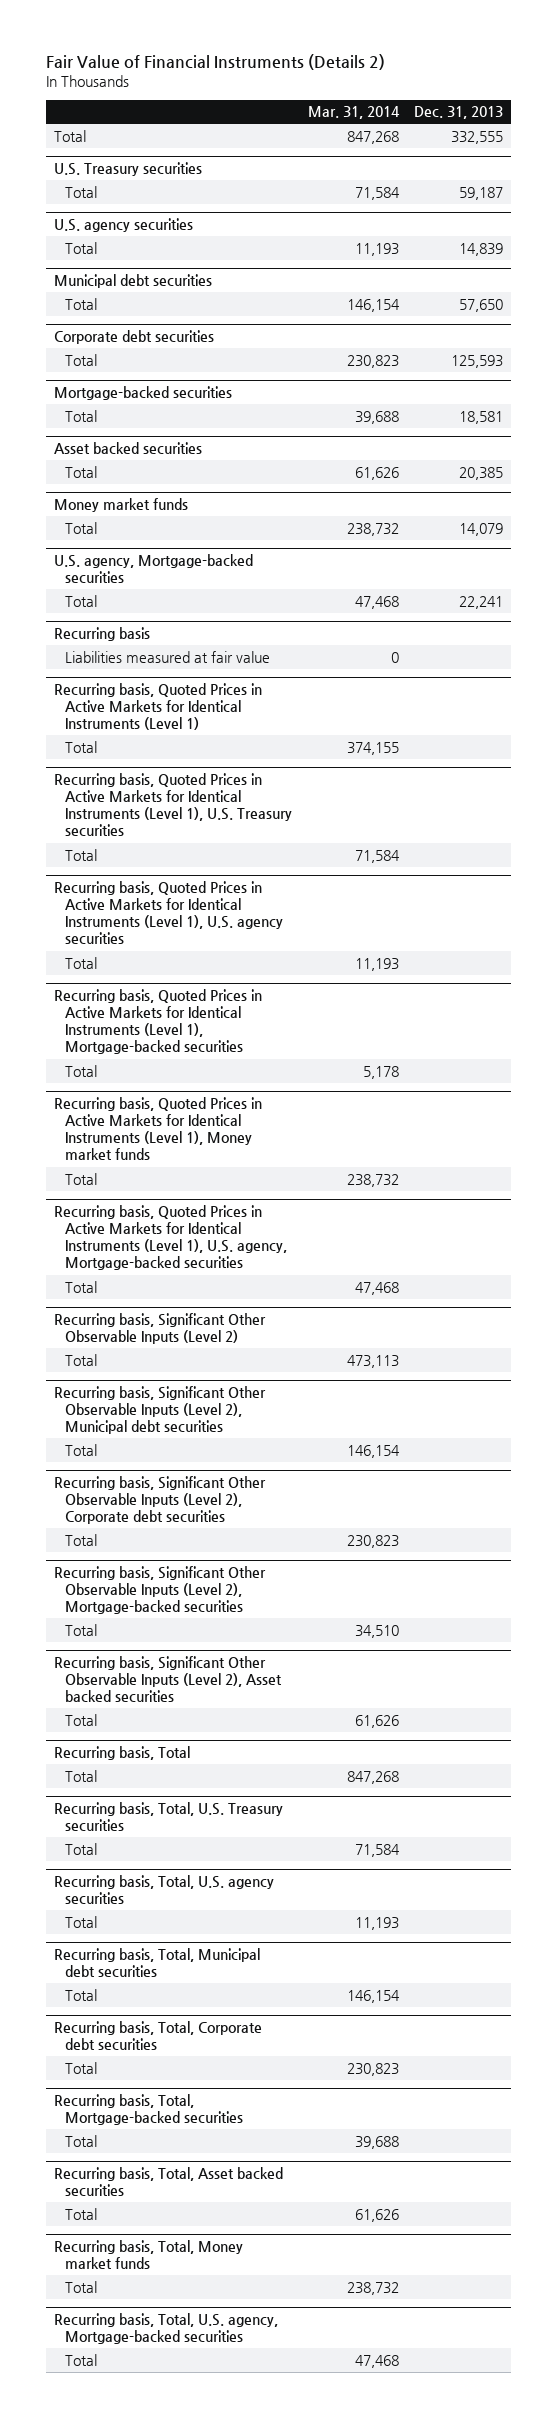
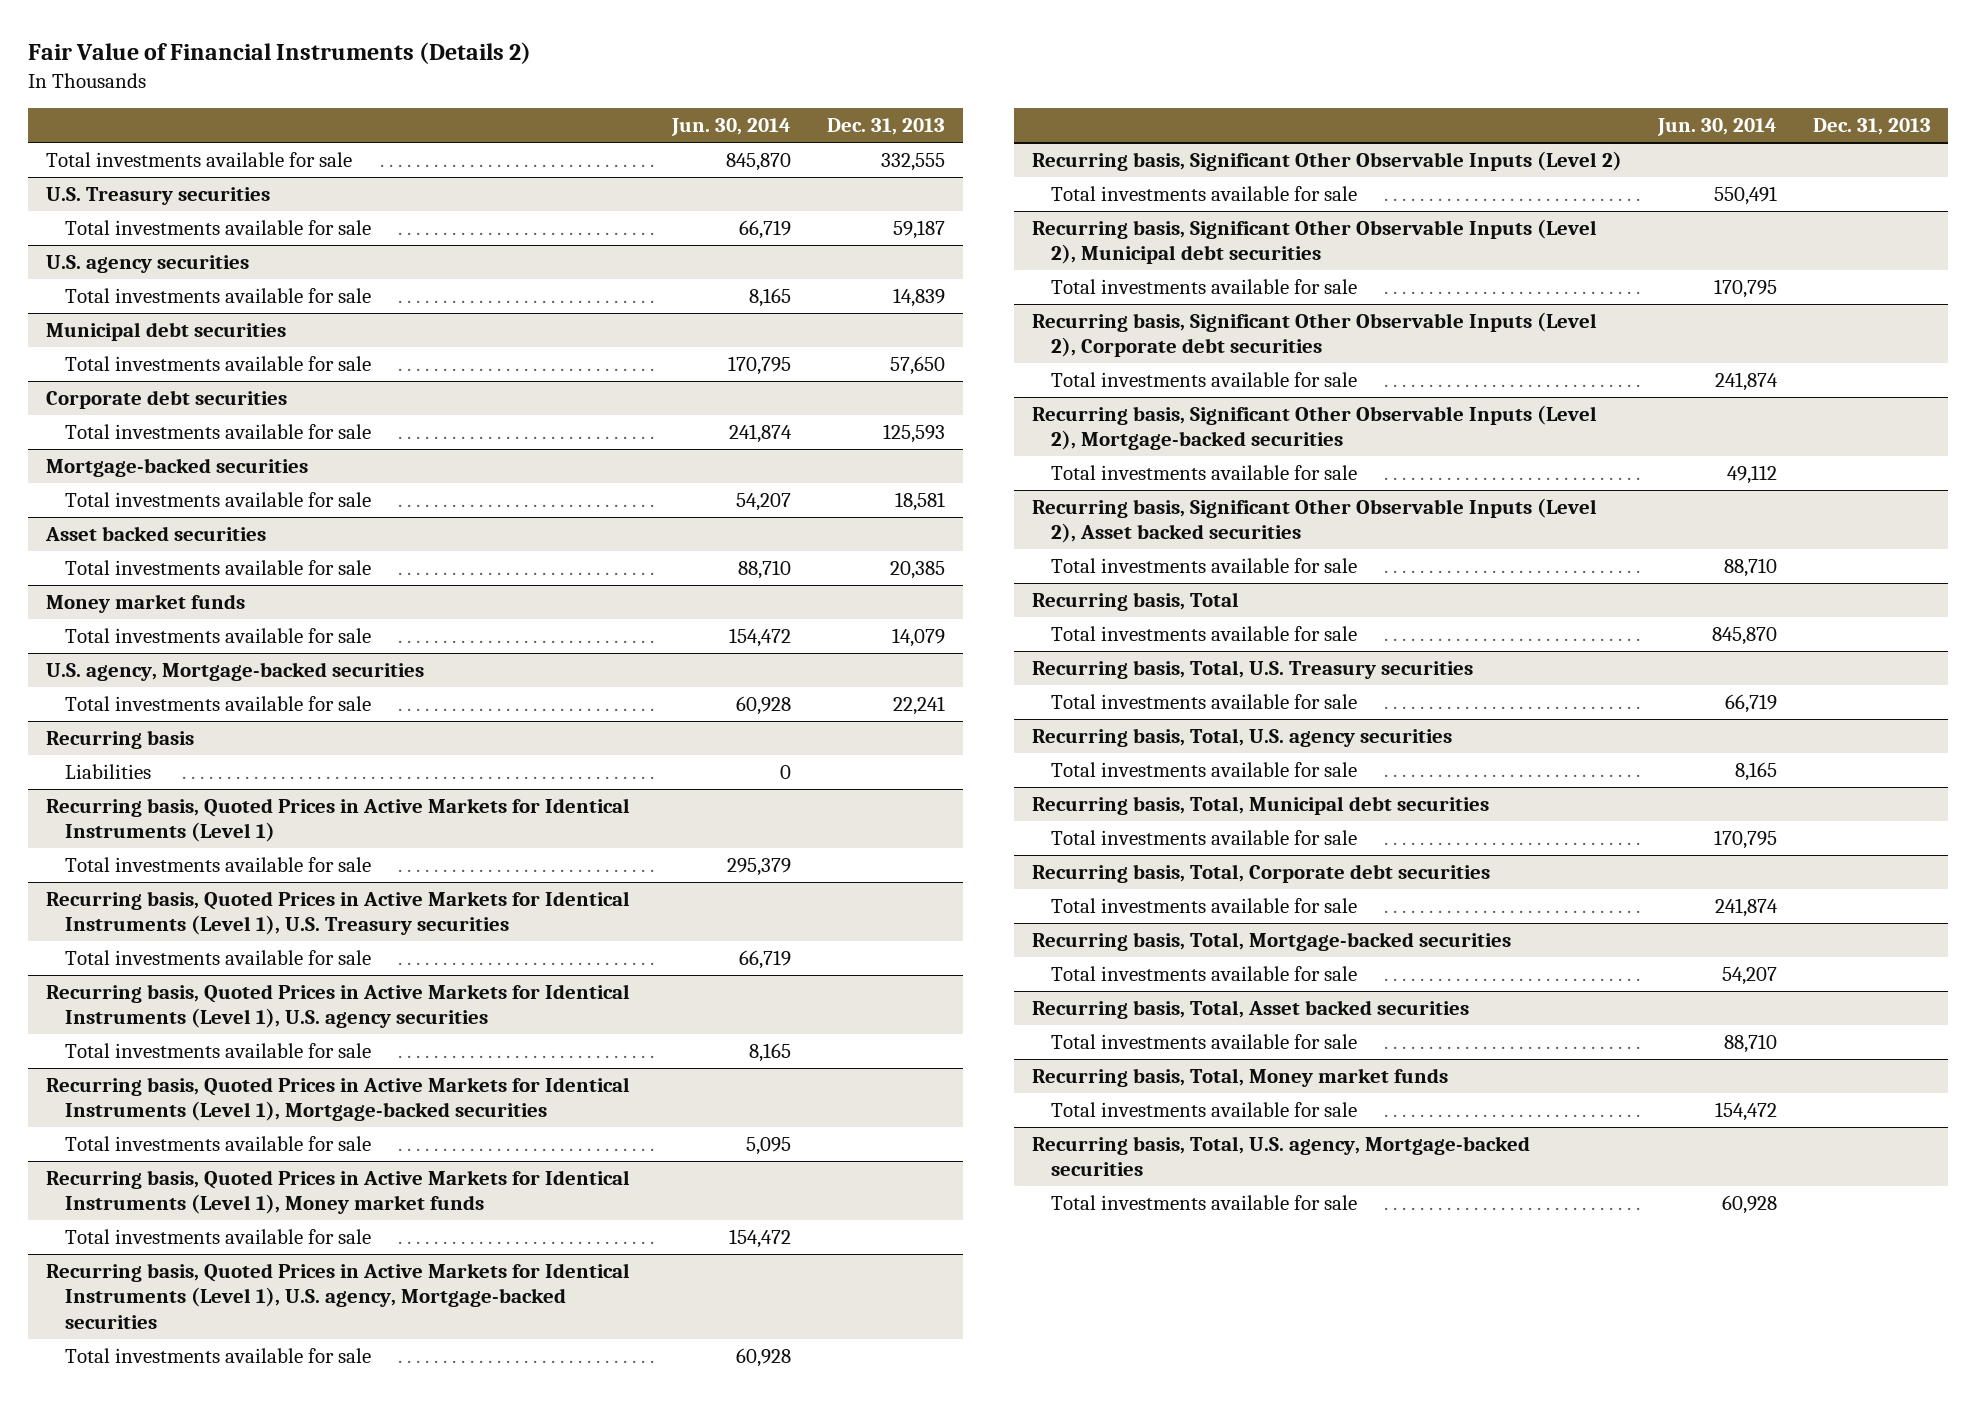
- | Mar. 31, 2014 | Dec. 31, 2013
+ | Jun. 30, 2014 | Dec. 31, 2013
- Total | 847,268 | 332,555
+ Total investments available for sale | 845,870 | 332,555
@ U.S. Treasury securities
- Total | 71,584 | 59,187
+ Total investments available for sale | 66,719 | 59,187
@ U.S. agency securities
- Total | 11,193 | 14,839
+ Total investments available for sale | 8,165 | 14,839
@ Municipal debt securities
- Total | 146,154 | 57,650
+ Total investments available for sale | 170,795 | 57,650
@ Corporate debt securities
- Total | 230,823 | 125,593
+ Total investments available for sale | 241,874 | 125,593
@ Mortgage-backed securities
- Total | 39,688 | 18,581
+ Total investments available for sale | 54,207 | 18,581
@ Asset backed securities
- Total | 61,626 | 20,385
+ Total investments available for sale | 88,710 | 20,385
@ Money market funds
- Total | 238,732 | 14,079
+ Total investments available for sale | 154,472 | 14,079
@ U.S. agency, Mortgage-backed securities
- Total | 47,468 | 22,241
+ Total investments available for sale | 60,928 | 22,241
@ Recurring basis
- Liabilities measured at fair value | 0 |
+ Liabilities | 0 |
@ Recurring basis, Quoted Prices in Active Markets for Identical Instruments (Level 1)
- Total | 374,155 |
+ Total investments available for sale | 295,379 |
@ Recurring basis, Quoted Prices in Active Markets for Identical Instruments (Level 1), U.S. Treasury securities
- Total | 71,584 |
+ Total investments available for sale | 66,719 |
@ Recurring basis, Quoted Prices in Active Markets for Identical Instruments (Level 1), U.S. agency securities
- Total | 11,193 |
+ Total investments available for sale | 8,165 |
@ Recurring basis, Quoted Prices in Active Markets for Identical Instruments (Level 1), Mortgage-backed securities
- Total | 5,178 |
+ Total investments available for sale | 5,095 |
@ Recurring basis, Quoted Prices in Active Markets for Identical Instruments (Level 1), Money market funds
- Total | 238,732 |
+ Total investments available for sale | 154,472 |
@ Recurring basis, Quoted Prices in Active Markets for Identical Instruments (Level 1), U.S. agency, Mortgage-backed securities
- Total | 47,468 |
+ Total investments available for sale | 60,928 |
@ Recurring basis, Significant Other Observable Inputs (Level 2)
- Total | 473,113 |
+ Total investments available for sale | 550,491 |
@ Recurring basis, Significant Other Observable Inputs (Level 2), Municipal debt securities
- Total | 146,154 |
+ Total investments available for sale | 170,795 |
@ Recurring basis, Significant Other Observable Inputs (Level 2), Corporate debt securities
- Total | 230,823 |
+ Total investments available for sale | 241,874 |
@ Recurring basis, Significant Other Observable Inputs (Level 2), Mortgage-backed securities
- Total | 34,510 |
+ Total investments available for sale | 49,112 |
@ Recurring basis, Significant Other Observable Inputs (Level 2), Asset backed securities
- Total | 61,626 |
+ Total investments available for sale | 88,710 |
@ Recurring basis, Total
- Total | 847,268 |
+ Total investments available for sale | 845,870 |
@ Recurring basis, Total, U.S. Treasury securities
- Total | 71,584 |
+ Total investments available for sale | 66,719 |
@ Recurring basis, Total, U.S. agency securities
- Total | 11,193 |
+ Total investments available for sale | 8,165 |
@ Recurring basis, Total, Municipal debt securities
- Total | 146,154 |
+ Total investments available for sale | 170,795 |
@ Recurring basis, Total, Corporate debt securities
- Total | 230,823 |
+ Total investments available for sale | 241,874 |
@ Recurring basis, Total, Mortgage-backed securities
- Total | 39,688 |
+ Total investments available for sale | 54,207 |
@ Recurring basis, Total, Asset backed securities
- Total | 61,626 |
+ Total investments available for sale | 88,710 |
@ Recurring basis, Total, Money market funds
- Total | 238,732 |
+ Total investments available for sale | 154,472 |
@ Recurring basis, Total, U.S. agency, Mortgage-backed securities
- Total | 47,468 |
+ Total investments available for sale | 60,928 |

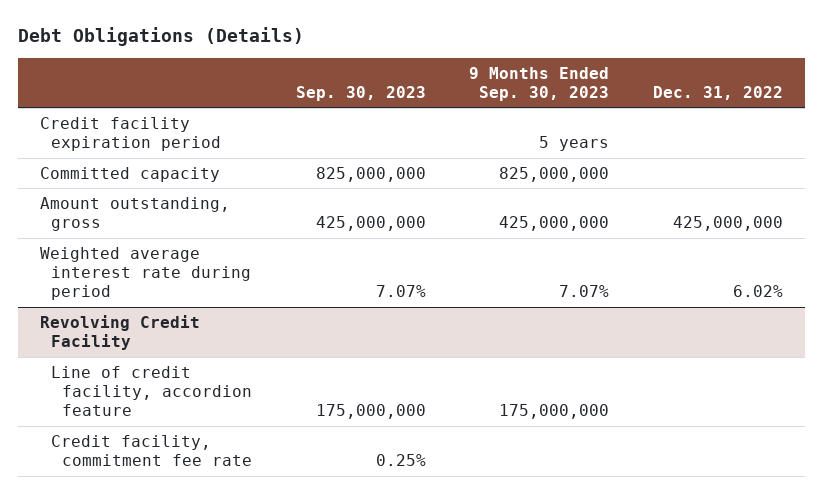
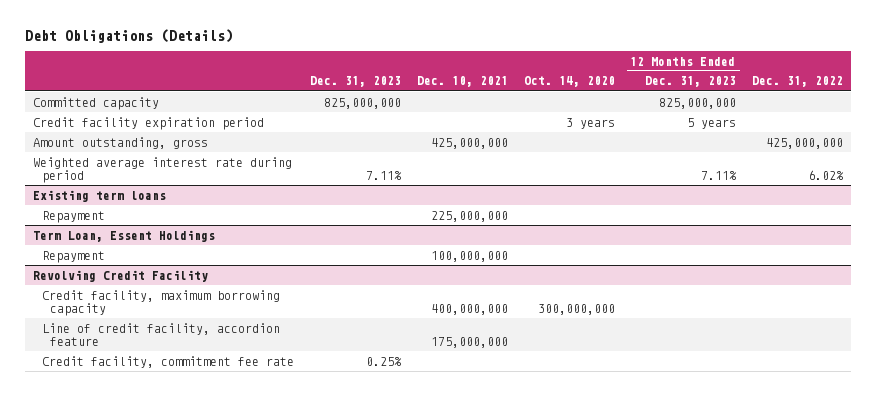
- | Sep. 30, 2023 | 9 Months Ended Sep. 30, 2023 | Dec. 31, 2022
+ | Dec. 31, 2023 | Dec. 10, 2021 | Oct. 14, 2020 | 12 Months Ended Dec. 31, 2023 | Dec. 31, 2022
moved down: Credit facility expiration period | | | 3 years | 5 years |
+ Existing term loans
+ Repayment | | 225,000,000 | | |
+ Term Loan, Essent Holdings
+ Repayment | | 100,000,000 | | |
@ Revolving Credit Facility
+ Credit facility, maximum borrowing capacity | | 400,000,000 | 300,000,000 | |

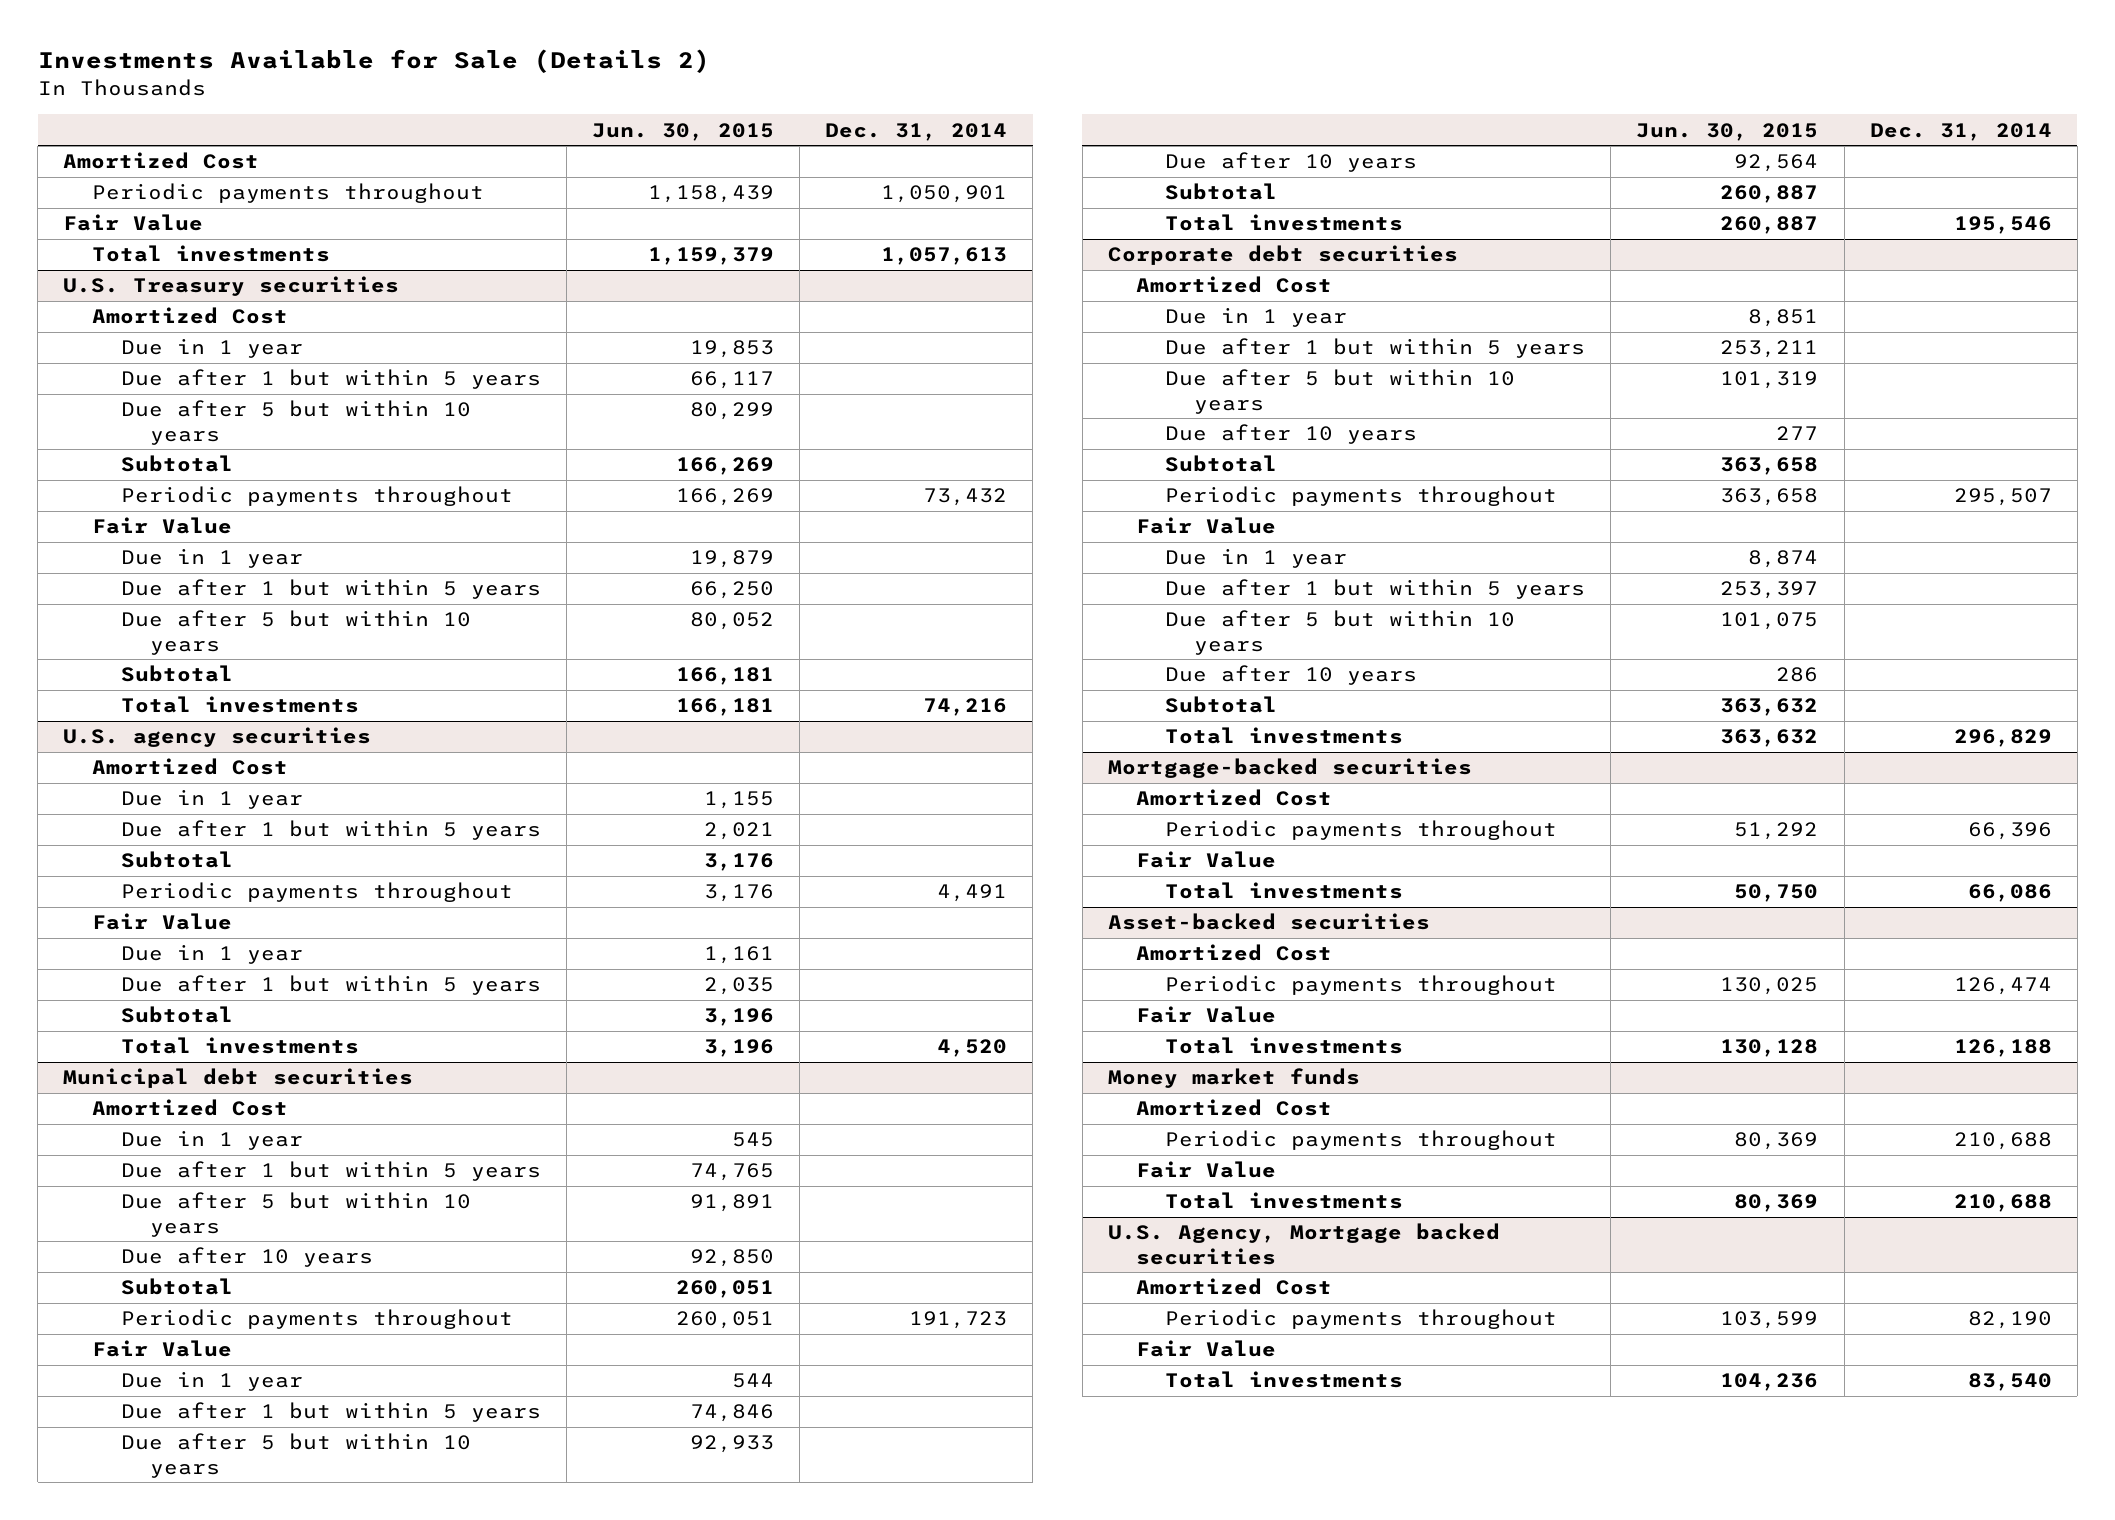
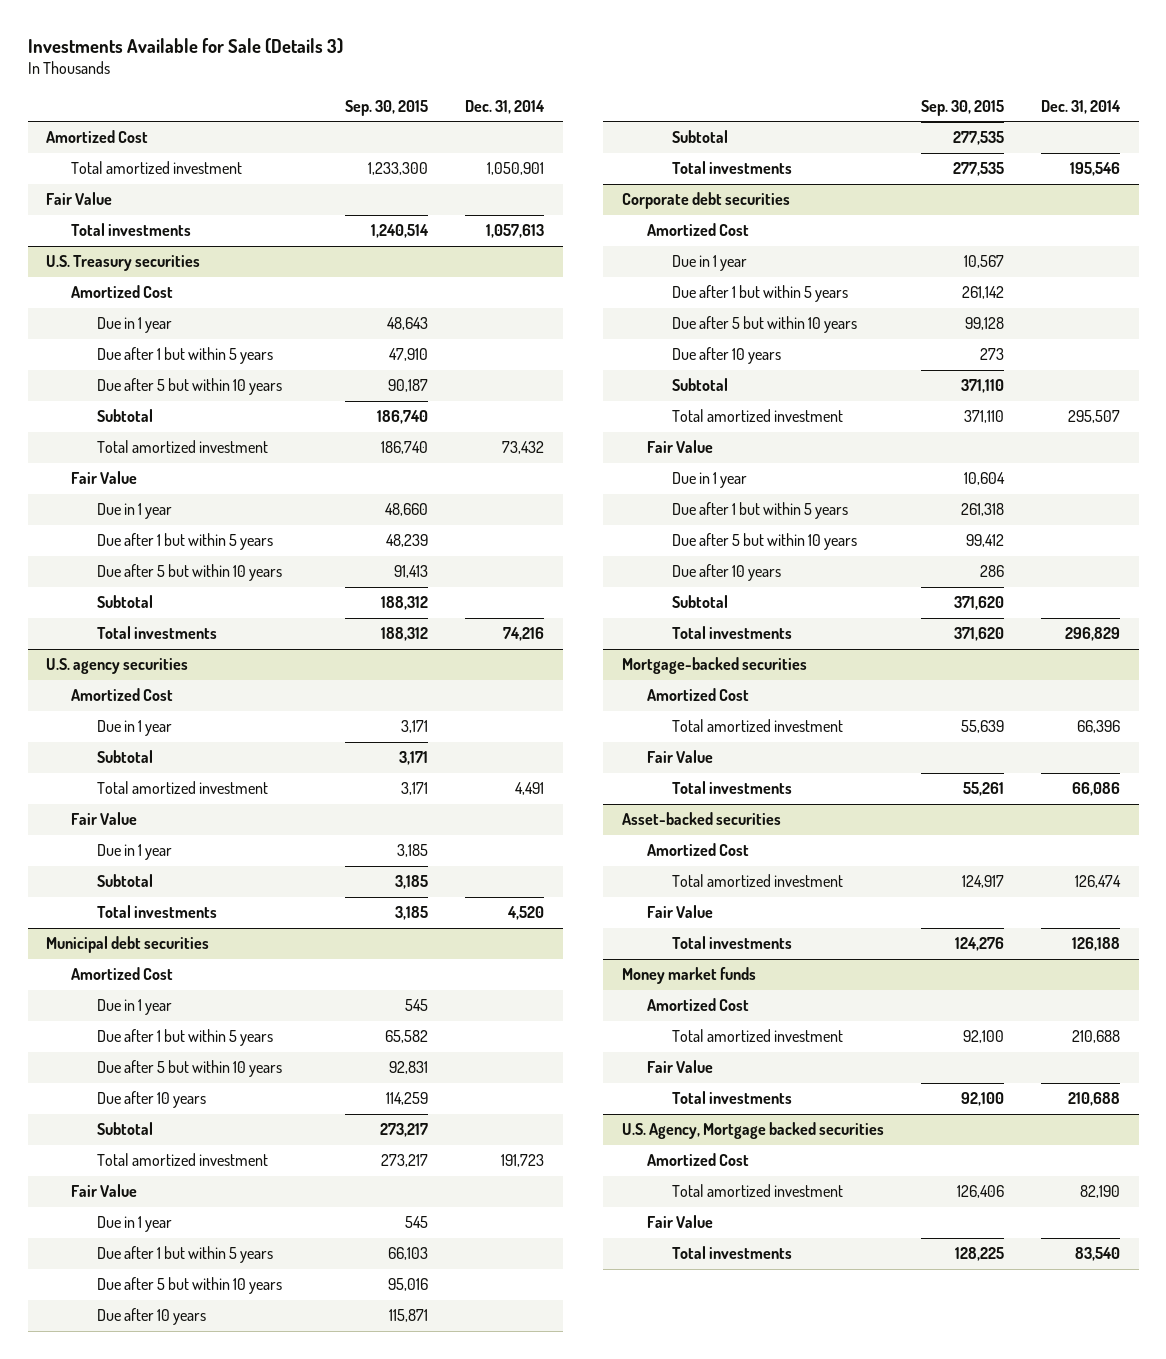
- Investments Available for Sale (Details 2)
+ Investments Available for Sale (Details 3)
- | Jun. 30, 2015 | Dec. 31, 2014
+ | Sep. 30, 2015 | Dec. 31, 2014
- Periodic payments throughout | 1,158,439 | 1,050,901
+ Total amortized investment | 1,233,300 | 1,050,901
@ U.S. Treasury securities
- Periodic payments throughout | 166,269 | 73,432
+ Total amortized investment | 186,740 | 73,432
@ U.S. agency securities
- Due after 1 but within 5 years | 2,021 |
- Periodic payments throughout | 3,176 | 4,491
+ Total amortized investment | 3,171 | 4,491
- Due after 1 but within 5 years | 2,035 |
@ Municipal debt securities
- Periodic payments throughout | 260,051 | 191,723
+ Total amortized investment | 273,217 | 191,723
@ Corporate debt securities
- Periodic payments throughout | 363,658 | 295,507
+ Total amortized investment | 371,110 | 295,507
@ Mortgage-backed securities
- Periodic payments throughout | 51,292 | 66,396
+ Total amortized investment | 55,639 | 66,396
@ Asset-backed securities
- Periodic payments throughout | 130,025 | 126,474
+ Total amortized investment | 124,917 | 126,474
@ Money market funds
- Periodic payments throughout | 80,369 | 210,688
+ Total amortized investment | 92,100 | 210,688
@ U.S. Agency, Mortgage backed securities
- Periodic payments throughout | 103,599 | 82,190
+ Total amortized investment | 126,406 | 82,190

